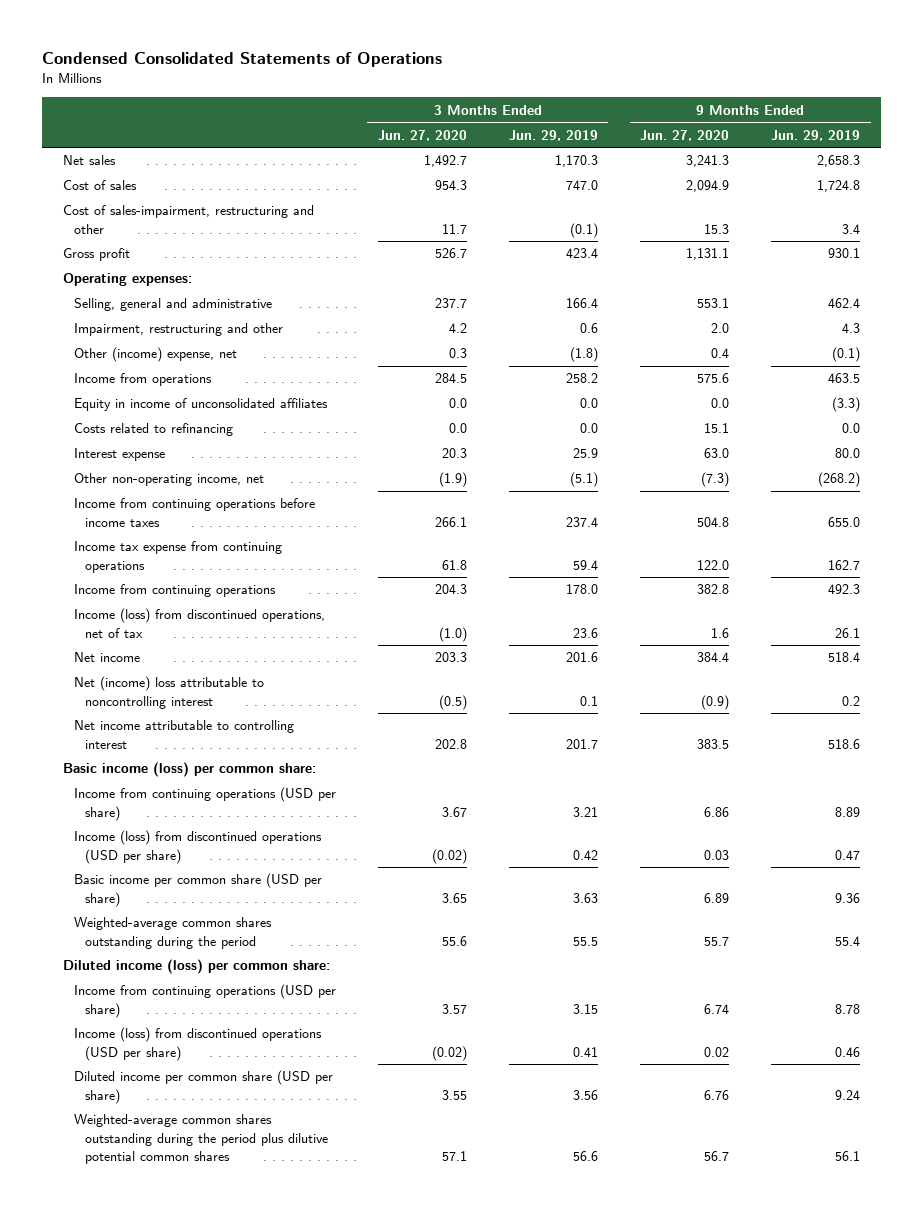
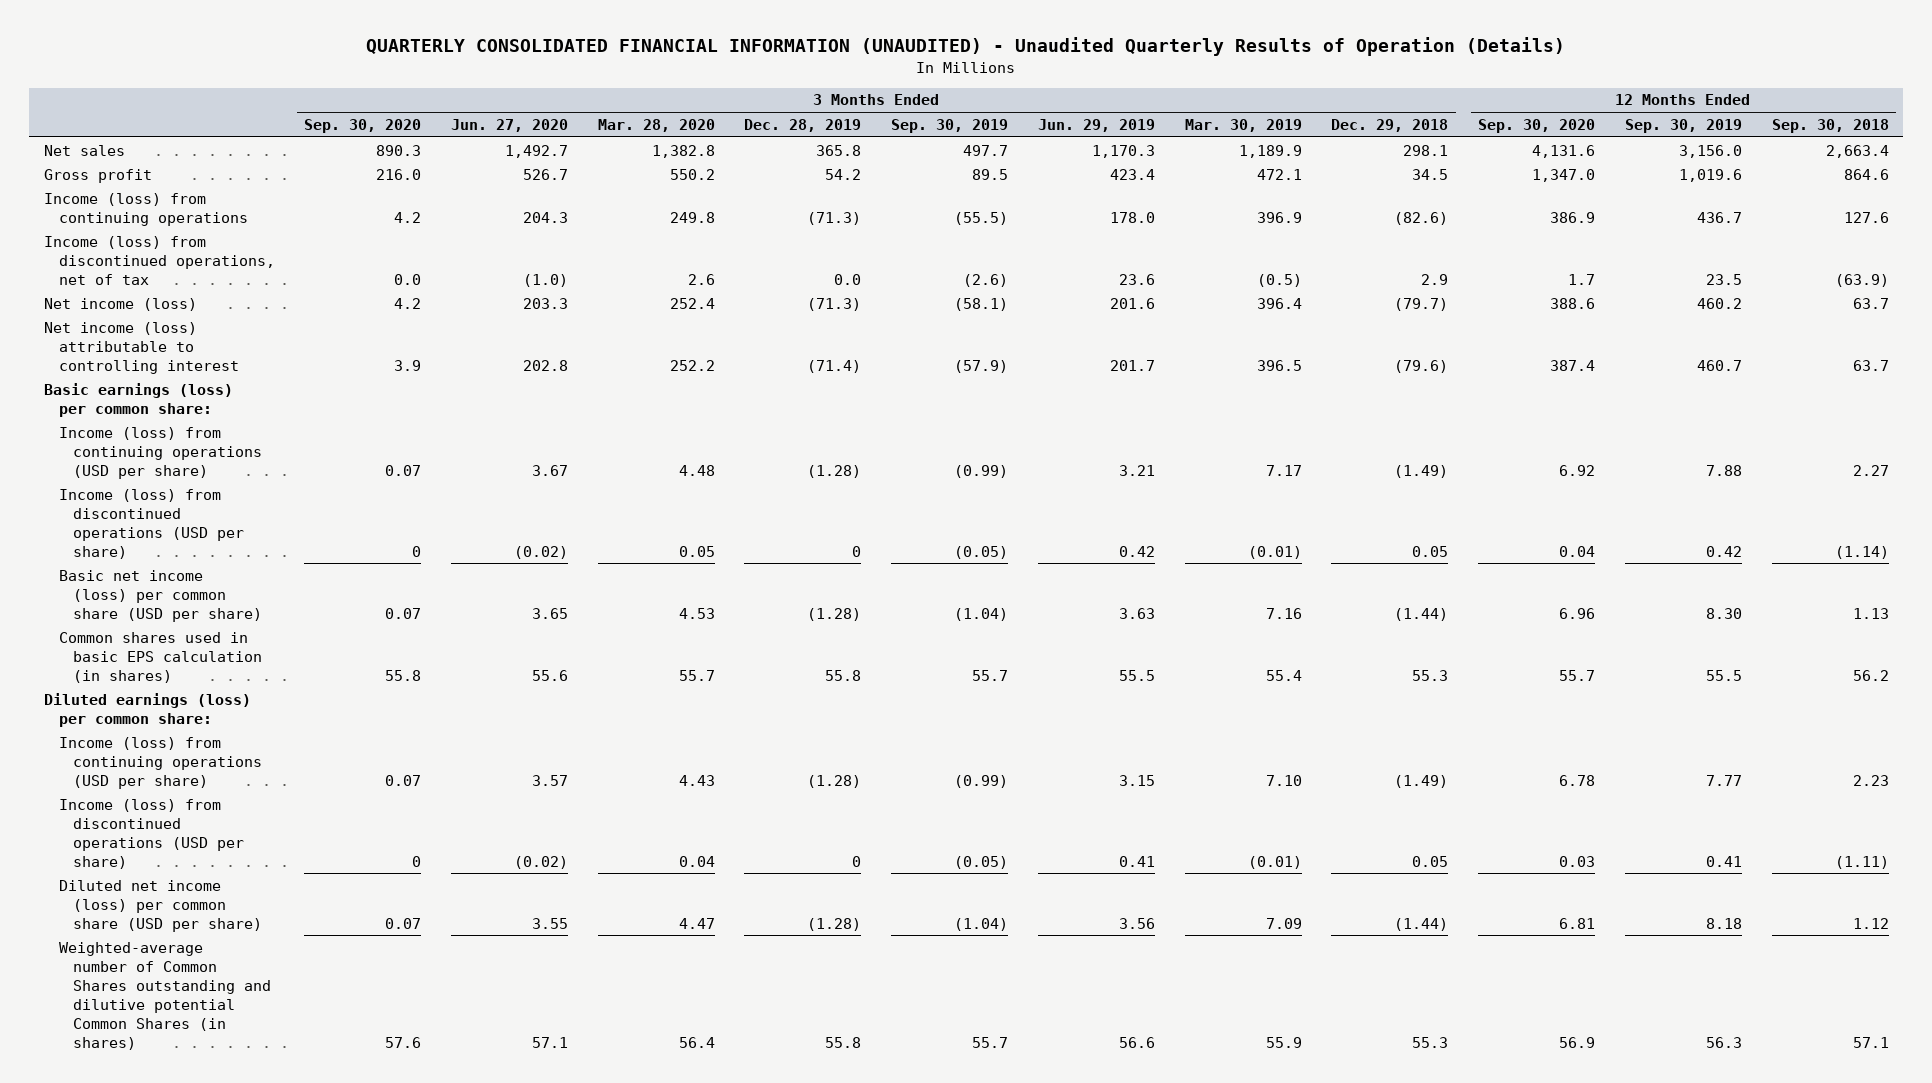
- Condensed Consolidated Statements of Operations
+ QUARTERLY CONSOLIDATED FINANCIAL INFORMATION (UNAUDITED) - Unaudited Quarterly Results of Operation (Details)
- | 3 Months Ended Jun. 27, 2020 | 3 Months Ended Jun. 29, 2019 | 9 Months Ended Jun. 27, 2020 | 9 Months Ended Jun. 29, 2019
+ | 3 Months Ended Sep. 30, 2020 | 3 Months Ended Jun. 27, 2020 | 3 Months Ended Mar. 28, 2020 | 3 Months Ended Dec. 28, 2019 | 3 Months Ended Sep. 30, 2019 | 3 Months Ended Jun. 29, 2019 | 3 Months Ended Mar. 30, 2019 | 3 Months Ended Dec. 29, 2018 | 12 Months Ended Sep. 30, 2020 | 12 Months Ended Sep. 30, 2019 | 12 Months Ended Sep. 30, 2018
- Cost of sales | 954.3 | 747.0 | 2,094.9 | 1,724.8
- Cost of sales-impairment, restructuring and other | 11.7 | (0.1) | 15.3 | 3.4
- Operating expenses:
- Selling, general and administrative | 237.7 | 166.4 | 553.1 | 462.4
- Impairment, restructuring and other | 4.2 | 0.6 | 2.0 | 4.3
- Other (income) expense, net | 0.3 | (1.8) | 0.4 | (0.1)
- Income from operations | 284.5 | 258.2 | 575.6 | 463.5
- Equity in income of unconsolidated affiliates | 0.0 | 0.0 | 0.0 | (3.3)
- Costs related to refinancing | 0.0 | 0.0 | 15.1 | 0.0
- Interest expense | 20.3 | 25.9 | 63.0 | 80.0
- Other non-operating income, net | (1.9) | (5.1) | (7.3) | (268.2)
- Income from continuing operations before income taxes | 266.1 | 237.4 | 504.8 | 655.0
- Income tax expense from continuing operations | 61.8 | 59.4 | 122.0 | 162.7
- Income from continuing operations | 204.3 | 178.0 | 382.8 | 492.3
+ Income (loss) from continuing operations | 4.2 | 204.3 | 249.8 | (71.3) | (55.5) | 178.0 | 396.9 | (82.6) | 386.9 | 436.7 | 127.6
- Net income | 203.3 | 201.6 | 384.4 | 518.4
- Net (income) loss attributable to noncontrolling interest | (0.5) | 0.1 | (0.9) | 0.2
- Net income attributable to controlling interest | 202.8 | 201.7 | 383.5 | 518.6
- Basic income (loss) per common share:
- Income from continuing operations (USD per share) | 3.67 | 3.21 | 6.86 | 8.89
+ Net income (loss) | 4.2 | 203.3 | 252.4 | (71.3) | (58.1) | 201.6 | 396.4 | (79.7) | 388.6 | 460.2 | 63.7
+ Net income (loss) attributable to controlling interest | 3.9 | 202.8 | 252.2 | (71.4) | (57.9) | 201.7 | 396.5 | (79.6) | 387.4 | 460.7 | 63.7
+ Basic earnings (loss) per common share:
+ Income (loss) from continuing operations (USD per share) | 0.07 | 3.67 | 4.48 | (1.28) | (0.99) | 3.21 | 7.17 | (1.49) | 6.92 | 7.88 | 2.27
- Basic income per common share (USD per share) | 3.65 | 3.63 | 6.89 | 9.36
- Weighted-average common shares outstanding during the period | 55.6 | 55.5 | 55.7 | 55.4
- Diluted income (loss) per common share:
- Income from continuing operations (USD per share) | 3.57 | 3.15 | 6.74 | 8.78
+ Basic net income (loss) per common share (USD per share) | 0.07 | 3.65 | 4.53 | (1.28) | (1.04) | 3.63 | 7.16 | (1.44) | 6.96 | 8.30 | 1.13
+ Common shares used in basic EPS calculation (in shares) | 55.8 | 55.6 | 55.7 | 55.8 | 55.7 | 55.5 | 55.4 | 55.3 | 55.7 | 55.5 | 56.2
+ Diluted earnings (loss) per common share:
+ Income (loss) from continuing operations (USD per share) | 0.07 | 3.57 | 4.43 | (1.28) | (0.99) | 3.15 | 7.10 | (1.49) | 6.78 | 7.77 | 2.23
- Diluted income per common share (USD per share) | 3.55 | 3.56 | 6.76 | 9.24
- Weighted-average common shares outstanding during the period plus dilutive potential common shares | 57.1 | 56.6 | 56.7 | 56.1
+ Diluted net income (loss) per common share (USD per share) | 0.07 | 3.55 | 4.47 | (1.28) | (1.04) | 3.56 | 7.09 | (1.44) | 6.81 | 8.18 | 1.12
+ Weighted-average number of Common Shares outstanding and dilutive potential Common Shares (in shares) | 57.6 | 57.1 | 56.4 | 55.8 | 55.7 | 56.6 | 55.9 | 55.3 | 56.9 | 56.3 | 57.1

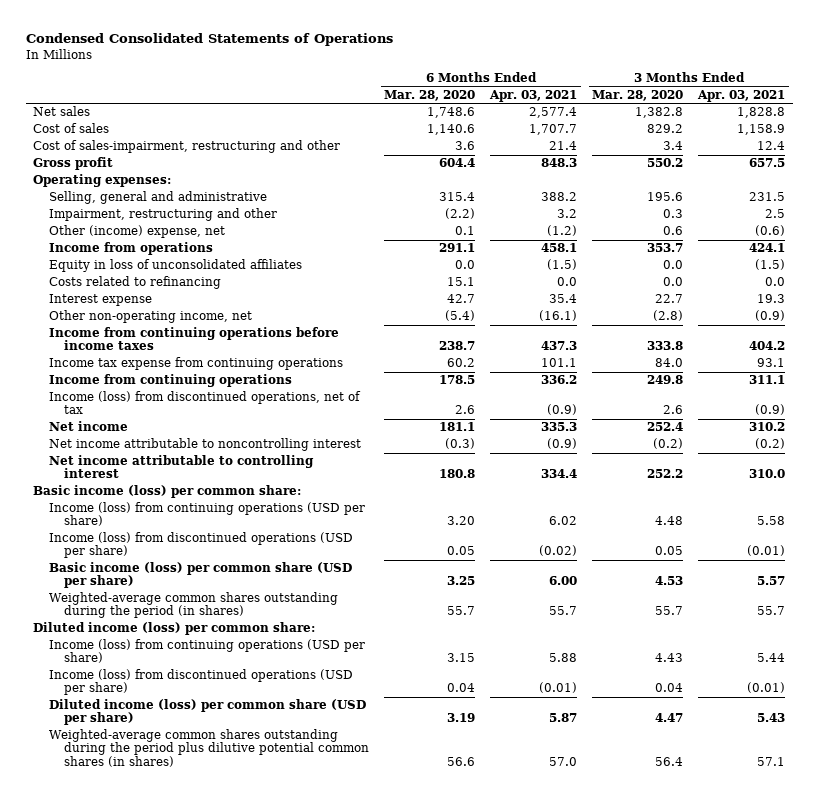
- QUARTERLY CONSOLIDATED FINANCIAL INFORMATION (UNAUDITED) - Unaudited Quarterly Results of Operation (Details)
+ Condensed Consolidated Statements of Operations
- | 3 Months Ended Sep. 30, 2020 | 3 Months Ended Jun. 27, 2020 | 3 Months Ended Mar. 28, 2020 | 3 Months Ended Dec. 28, 2019 | 3 Months Ended Sep. 30, 2019 | 3 Months Ended Jun. 29, 2019 | 3 Months Ended Mar. 30, 2019 | 3 Months Ended Dec. 29, 2018 | 12 Months Ended Sep. 30, 2020 | 12 Months Ended Sep. 30, 2019 | 12 Months Ended Sep. 30, 2018
+ | 6 Months Ended Mar. 28, 2020 | 6 Months Ended Apr. 03, 2021 | 3 Months Ended Mar. 28, 2020 | 3 Months Ended Apr. 03, 2021
+ Cost of sales | 1,140.6 | 1,707.7 | 829.2 | 1,158.9
+ Cost of sales-impairment, restructuring and other | 3.6 | 21.4 | 3.4 | 12.4
- Income (loss) from continuing operations | 4.2 | 204.3 | 249.8 | (71.3) | (55.5) | 178.0 | 396.9 | (82.6) | 386.9 | 436.7 | 127.6
+ Operating expenses:
+ Selling, general and administrative | 315.4 | 388.2 | 195.6 | 231.5
+ Impairment, restructuring and other | (2.2) | 3.2 | 0.3 | 2.5
+ Other (income) expense, net | 0.1 | (1.2) | 0.6 | (0.6)
+ Income from operations | 291.1 | 458.1 | 353.7 | 424.1
+ Equity in loss of unconsolidated affiliates | 0.0 | (1.5) | 0.0 | (1.5)
+ Costs related to refinancing | 15.1 | 0.0 | 0.0 | 0.0
+ Interest expense | 42.7 | 35.4 | 22.7 | 19.3
+ Other non-operating income, net | (5.4) | (16.1) | (2.8) | (0.9)
+ Income from continuing operations before income taxes | 238.7 | 437.3 | 333.8 | 404.2
+ Income tax expense from continuing operations | 60.2 | 101.1 | 84.0 | 93.1
+ Income from continuing operations | 178.5 | 336.2 | 249.8 | 311.1
- Net income (loss) | 4.2 | 203.3 | 252.4 | (71.3) | (58.1) | 201.6 | 396.4 | (79.7) | 388.6 | 460.2 | 63.7
- Net income (loss) attributable to controlling interest | 3.9 | 202.8 | 252.2 | (71.4) | (57.9) | 201.7 | 396.5 | (79.6) | 387.4 | 460.7 | 63.7
- Basic earnings (loss) per common share:
+ Net income | 181.1 | 335.3 | 252.4 | 310.2
+ Net income attributable to noncontrolling interest | (0.3) | (0.9) | (0.2) | (0.2)
+ Net income attributable to controlling interest | 180.8 | 334.4 | 252.2 | 310.0
+ Basic income (loss) per common share:
- Basic net income (loss) per common share (USD per share) | 0.07 | 3.65 | 4.53 | (1.28) | (1.04) | 3.63 | 7.16 | (1.44) | 6.96 | 8.30 | 1.13
- Common shares used in basic EPS calculation (in shares) | 55.8 | 55.6 | 55.7 | 55.8 | 55.7 | 55.5 | 55.4 | 55.3 | 55.7 | 55.5 | 56.2
- Diluted earnings (loss) per common share:
+ Basic income (loss) per common share (USD per share) | 3.25 | 6.00 | 4.53 | 5.57
+ Weighted-average common shares outstanding during the period (in shares) | 55.7 | 55.7 | 55.7 | 55.7
+ Diluted income (loss) per common share:
- Diluted net income (loss) per common share (USD per share) | 0.07 | 3.55 | 4.47 | (1.28) | (1.04) | 3.56 | 7.09 | (1.44) | 6.81 | 8.18 | 1.12
- Weighted-average number of Common Shares outstanding and dilutive potential Common Shares (in shares) | 57.6 | 57.1 | 56.4 | 55.8 | 55.7 | 56.6 | 55.9 | 55.3 | 56.9 | 56.3 | 57.1
+ Diluted income (loss) per common share (USD per share) | 3.19 | 5.87 | 4.47 | 5.43
+ Weighted-average common shares outstanding during the period plus dilutive potential common shares (in shares) | 56.6 | 57.0 | 56.4 | 57.1

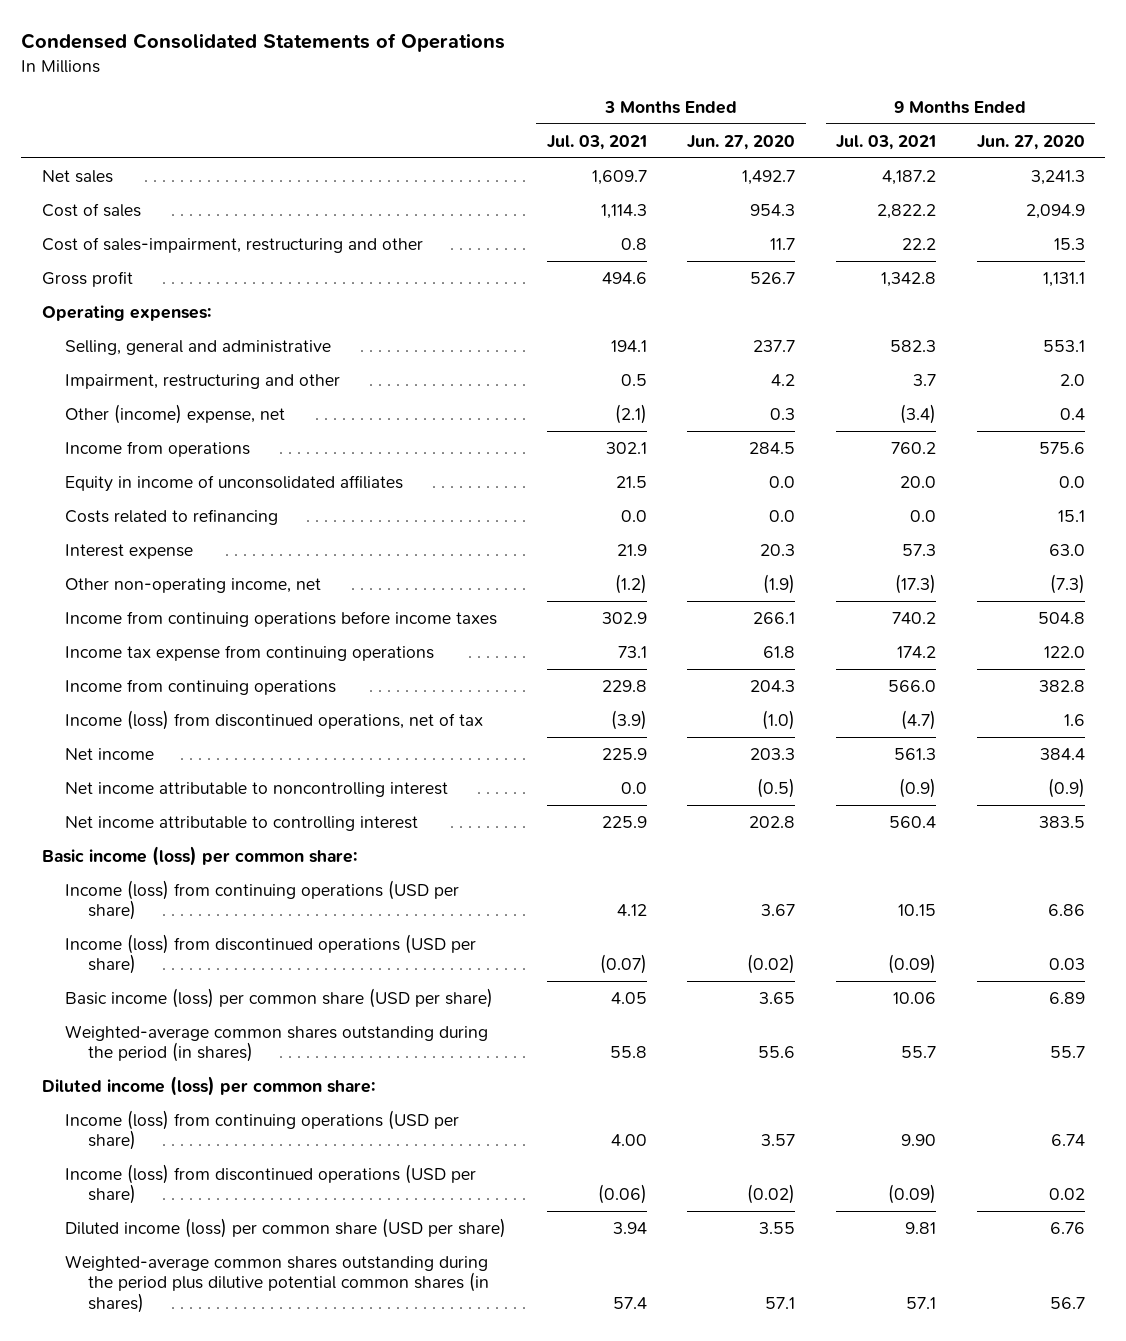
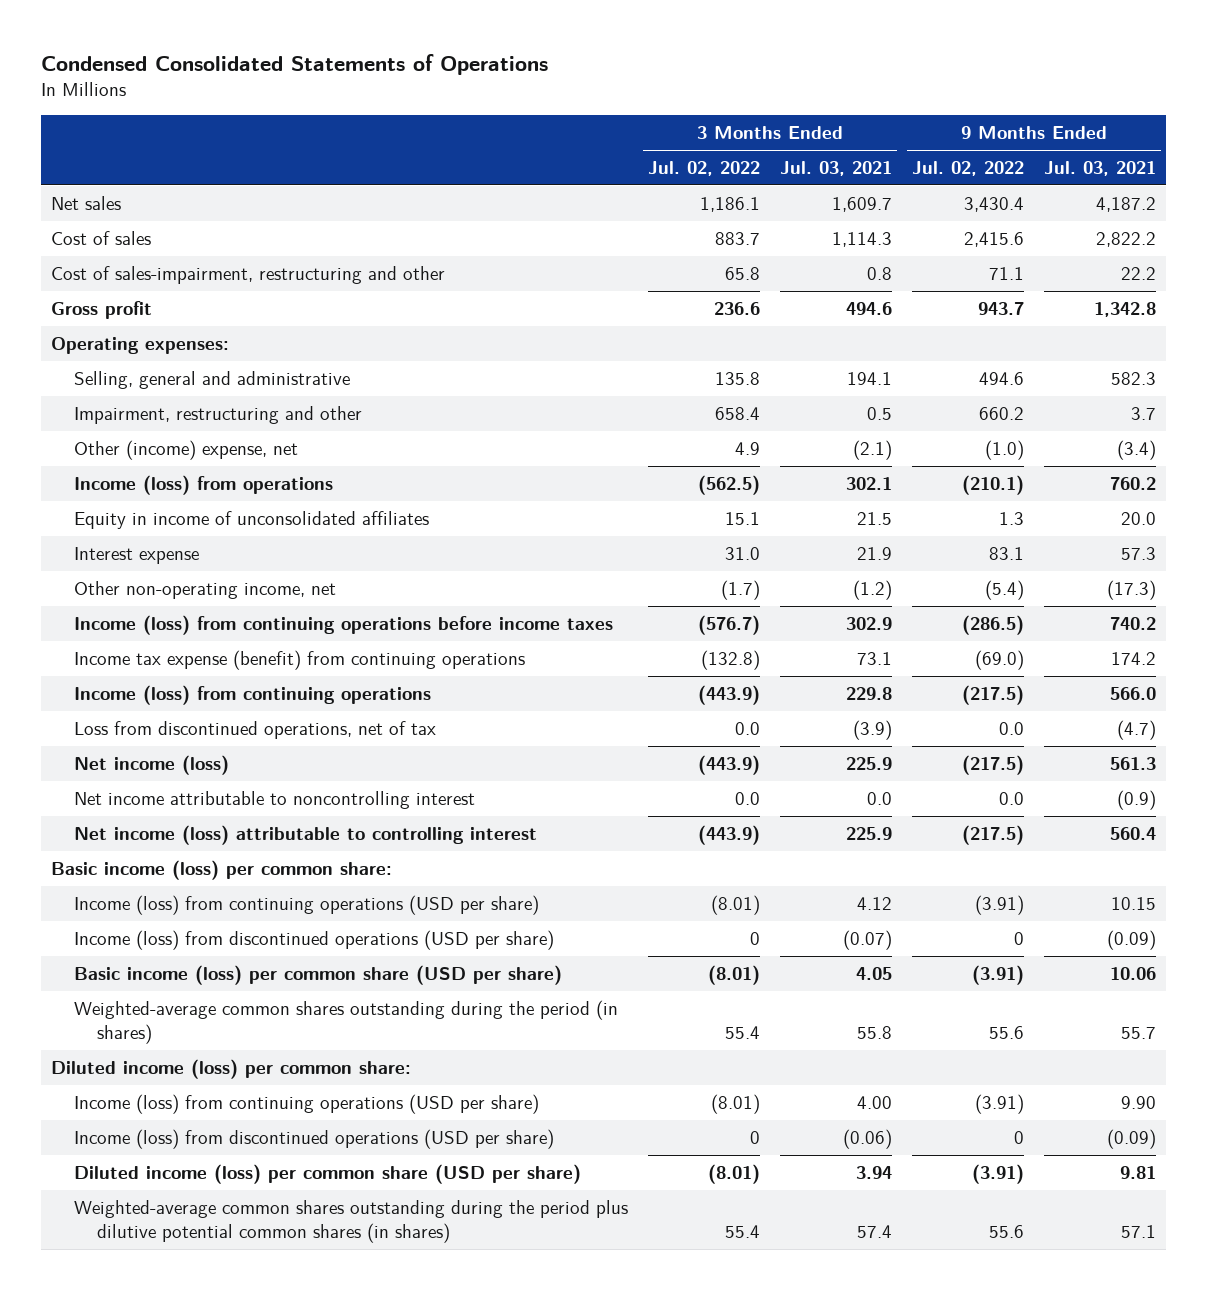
- | 3 Months Ended Jul. 03, 2021 | 3 Months Ended Jun. 27, 2020 | 9 Months Ended Jul. 03, 2021 | 9 Months Ended Jun. 27, 2020
+ | 3 Months Ended Jul. 02, 2022 | 3 Months Ended Jul. 03, 2021 | 9 Months Ended Jul. 02, 2022 | 9 Months Ended Jul. 03, 2021
- Income from operations | 302.1 | 284.5 | 760.2 | 575.6
+ Income (loss) from operations | (562.5) | 302.1 | (210.1) | 760.2
- Costs related to refinancing | 0.0 | 0.0 | 0.0 | 15.1
- Income from continuing operations before income taxes | 302.9 | 266.1 | 740.2 | 504.8
- Income tax expense from continuing operations | 73.1 | 61.8 | 174.2 | 122.0
- Income from continuing operations | 229.8 | 204.3 | 566.0 | 382.8
- Income (loss) from discontinued operations, net of tax | (3.9) | (1.0) | (4.7) | 1.6
- Net income | 225.9 | 203.3 | 561.3 | 384.4
+ Income (loss) from continuing operations before income taxes | (576.7) | 302.9 | (286.5) | 740.2
+ Income tax expense (benefit) from continuing operations | (132.8) | 73.1 | (69.0) | 174.2
+ Income (loss) from continuing operations | (443.9) | 229.8 | (217.5) | 566.0
+ Loss from discontinued operations, net of tax | 0.0 | (3.9) | 0.0 | (4.7)
+ Net income (loss) | (443.9) | 225.9 | (217.5) | 561.3
- Net income attributable to controlling interest | 225.9 | 202.8 | 560.4 | 383.5
+ Net income (loss) attributable to controlling interest | (443.9) | 225.9 | (217.5) | 560.4

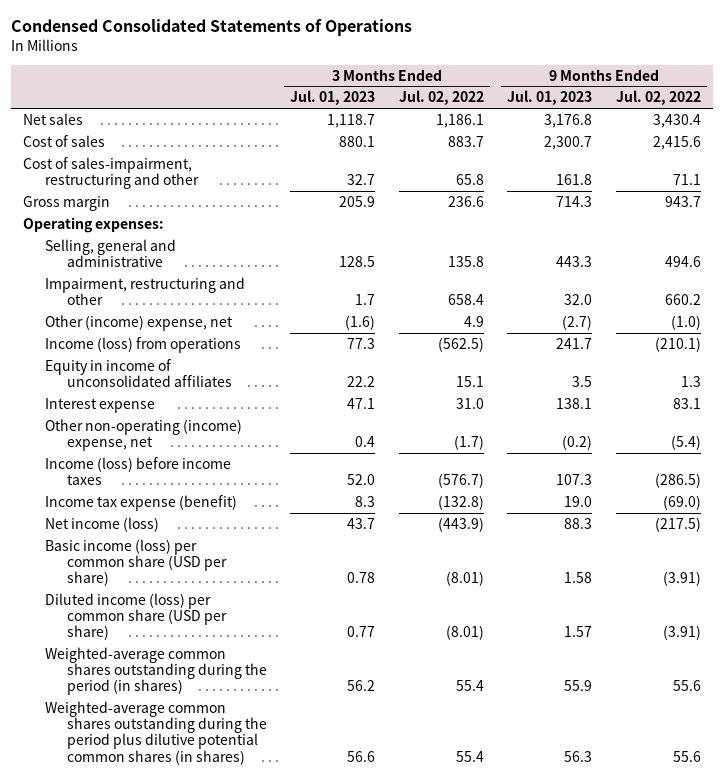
- | 3 Months Ended Jul. 02, 2022 | 3 Months Ended Jul. 03, 2021 | 9 Months Ended Jul. 02, 2022 | 9 Months Ended Jul. 03, 2021
+ | 3 Months Ended Jul. 01, 2023 | 3 Months Ended Jul. 02, 2022 | 9 Months Ended Jul. 01, 2023 | 9 Months Ended Jul. 02, 2022
- Gross profit | 236.6 | 494.6 | 943.7 | 1,342.8
+ Gross margin | 205.9 | 236.6 | 714.3 | 943.7
- Other non-operating income, net | (1.7) | (1.2) | (5.4) | (17.3)
- Income (loss) from continuing operations before income taxes | (576.7) | 302.9 | (286.5) | 740.2
- Income tax expense (benefit) from continuing operations | (132.8) | 73.1 | (69.0) | 174.2
- Income (loss) from continuing operations | (443.9) | 229.8 | (217.5) | 566.0
- Loss from discontinued operations, net of tax | 0.0 | (3.9) | 0.0 | (4.7)
+ Other non-operating (income) expense, net | 0.4 | (1.7) | (0.2) | (5.4)
+ Income (loss) before income taxes | 52.0 | (576.7) | 107.3 | (286.5)
+ Income tax expense (benefit) | 8.3 | (132.8) | 19.0 | (69.0)
- Net income attributable to noncontrolling interest | 0.0 | 0.0 | 0.0 | (0.9)
- Net income (loss) attributable to controlling interest | (443.9) | 225.9 | (217.5) | 560.4
- Basic income (loss) per common share:
- Income (loss) from continuing operations (USD per share) | (8.01) | 4.12 | (3.91) | 10.15
- Income (loss) from discontinued operations (USD per share) | 0 | (0.07) | 0 | (0.09)
- Diluted income (loss) per common share:
- Income (loss) from continuing operations (USD per share) | (8.01) | 4.00 | (3.91) | 9.90
- Income (loss) from discontinued operations (USD per share) | 0 | (0.06) | 0 | (0.09)
moved down: Weighted-average common shares outstanding during the period (in shares) | 56.2 | 55.4 | 55.9 | 55.6

